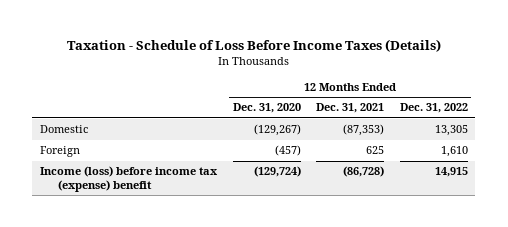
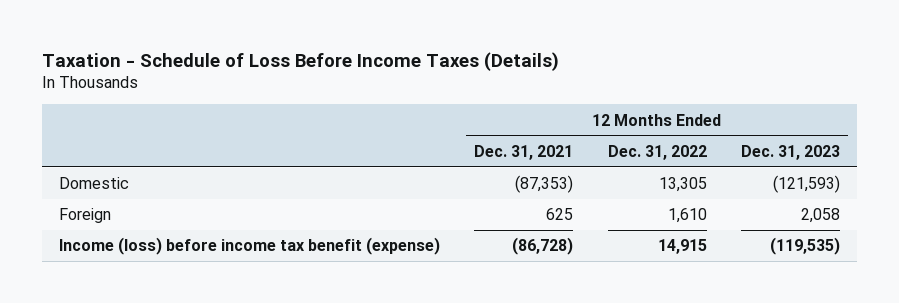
- | 12 Months Ended Dec. 31, 2020 | 12 Months Ended Dec. 31, 2021 | 12 Months Ended Dec. 31, 2022
+ | 12 Months Ended Dec. 31, 2021 | 12 Months Ended Dec. 31, 2022 | 12 Months Ended Dec. 31, 2023
- Income (loss) before income tax (expense) benefit | (129,724) | (86,728) | 14,915
+ Income (loss) before income tax benefit (expense) | (86,728) | 14,915 | (119,535)

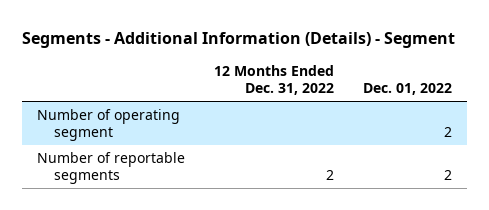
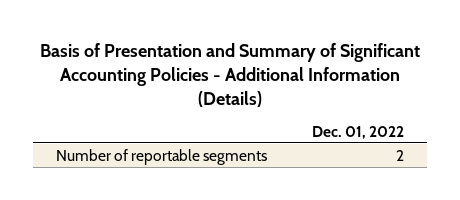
- Segments - Additional Information (Details) - Segment
+ Basis of Presentation and Summary of Significant Accounting Policies - Additional Information (Details)
- | 12 Months Ended Dec. 31, 2022 | Dec. 01, 2022
+ | Dec. 01, 2022
- Number of operating segment | | 2

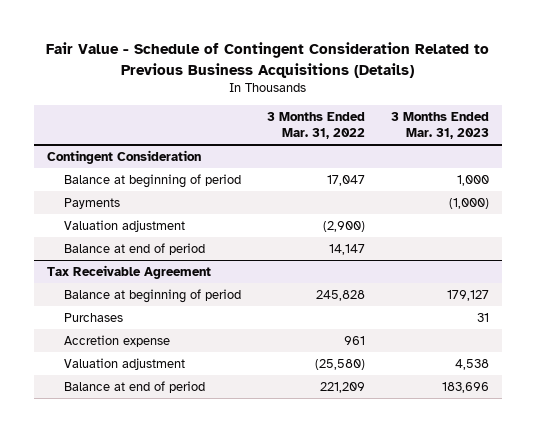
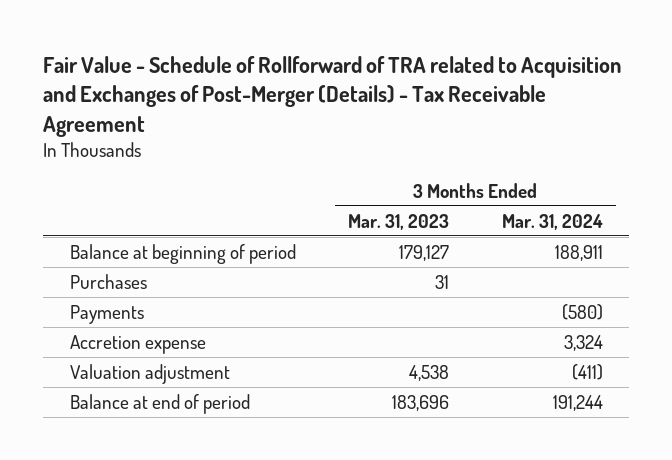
- Fair Value - Schedule of Contingent Consideration Related to Previous Business Acquisitions (Details)
+ Fair Value - Schedule of Rollforward of TRA related to Acquisition and Exchanges of Post-Merger (Details) - Tax Receivable Agreement
- | 3 Months Ended Mar. 31, 2022 | 3 Months Ended Mar. 31, 2023
+ | 3 Months Ended Mar. 31, 2023 | 3 Months Ended Mar. 31, 2024
- Contingent Consideration
- Balance at beginning of period | 17,047 | 1,000
- Payments | | (1,000)
- Valuation adjustment | (2,900) |
- Balance at end of period | 14,147 |
- Tax Receivable Agreement
+ Payments | | (580)

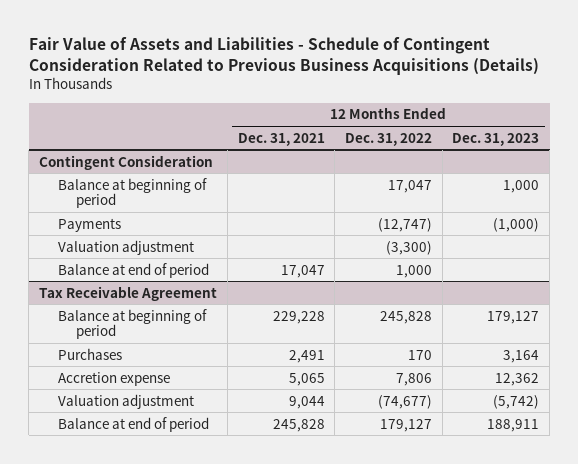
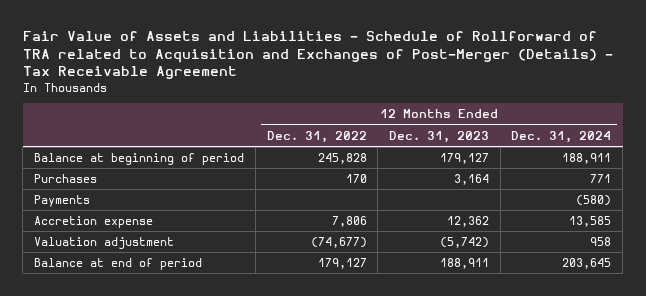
- Fair Value of Assets and Liabilities - Schedule of Contingent Consideration Related to Previous Business Acquisitions (Details)
+ Fair Value of Assets and Liabilities - Schedule of Rollforward of TRA related to Acquisition and Exchanges of Post-Merger (Details) - Tax Receivable Agreement
- | 12 Months Ended Dec. 31, 2021 | 12 Months Ended Dec. 31, 2022 | 12 Months Ended Dec. 31, 2023
+ | 12 Months Ended Dec. 31, 2022 | 12 Months Ended Dec. 31, 2023 | 12 Months Ended Dec. 31, 2024
- Contingent Consideration
- Balance at beginning of period | | 17,047 | 1,000
- Payments | | (12,747) | (1,000)
- Valuation adjustment | | (3,300) |
- Balance at end of period | 17,047 | 1,000 |
- Tax Receivable Agreement
+ Payments | | | (580)

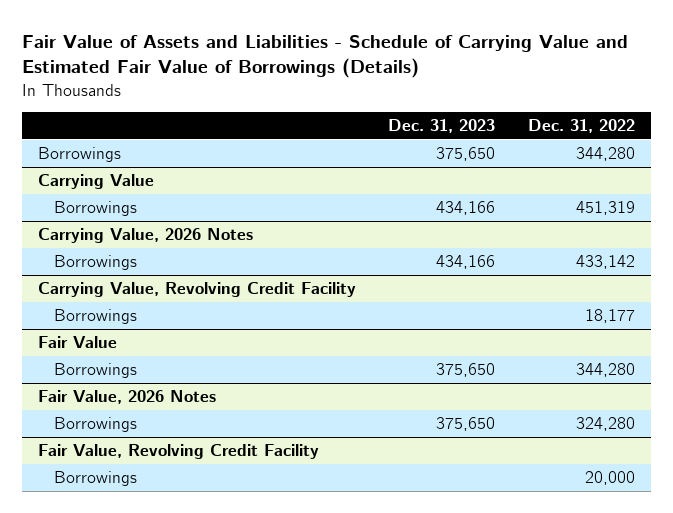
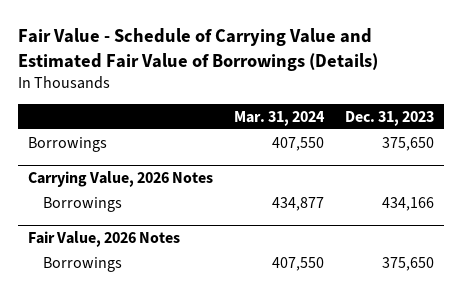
- Fair Value of Assets and Liabilities - Schedule of Carrying Value and Estimated Fair Value of Borrowings (Details)
+ Fair Value - Schedule of Carrying Value and Estimated Fair Value of Borrowings (Details)
- | Dec. 31, 2023 | Dec. 31, 2022
+ | Mar. 31, 2024 | Dec. 31, 2023
- Carrying Value
- Borrowings | 434,166 | 451,319
- Carrying Value, Revolving Credit Facility
- Borrowings | | 18,177
- Fair Value
- Borrowings | 375,650 | 344,280
- Fair Value, Revolving Credit Facility
- Borrowings | | 20,000

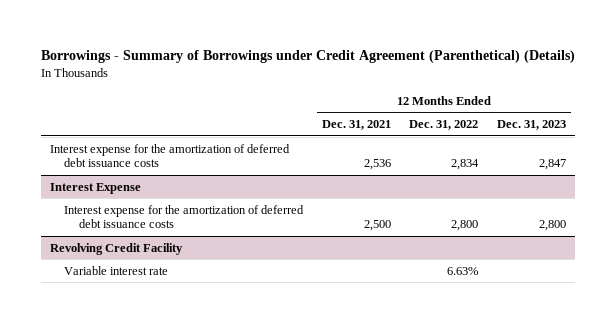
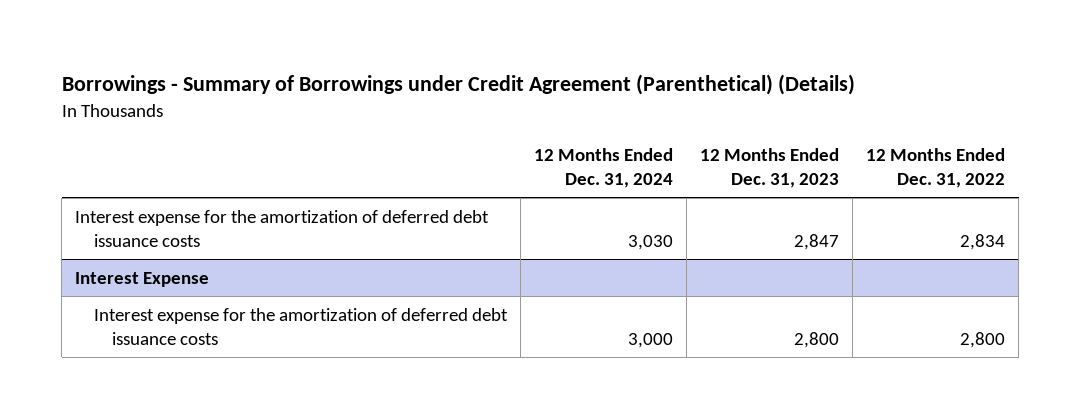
- | 12 Months Ended Dec. 31, 2021 | 12 Months Ended Dec. 31, 2022 | 12 Months Ended Dec. 31, 2023
+ | 12 Months Ended Dec. 31, 2024 | 12 Months Ended Dec. 31, 2023 | 12 Months Ended Dec. 31, 2022
- Revolving Credit Facility
- Variable interest rate | | 6.63% |

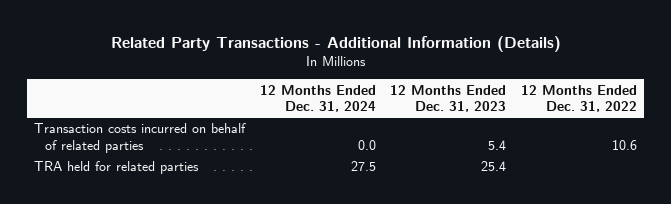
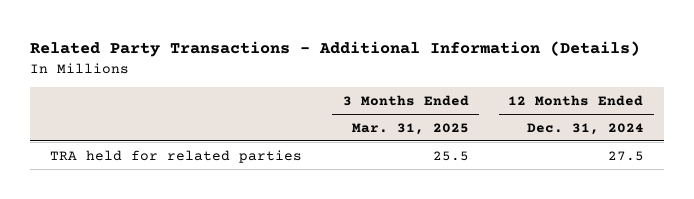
- | 12 Months Ended Dec. 31, 2024 | 12 Months Ended Dec. 31, 2023 | 12 Months Ended Dec. 31, 2022
+ | 3 Months Ended Mar. 31, 2025 | 12 Months Ended Dec. 31, 2024
- Transaction costs incurred on behalf of related parties | 0.0 | 5.4 | 10.6

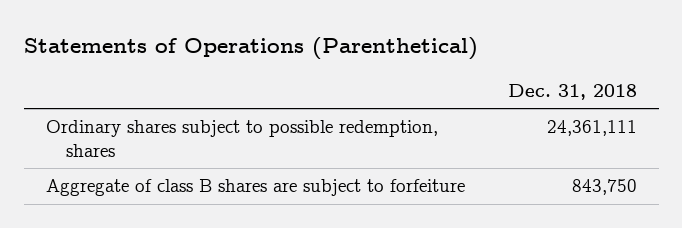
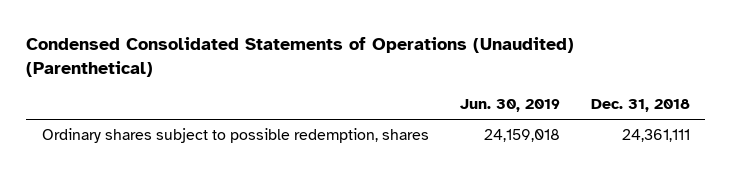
- Statements of Operations (Parenthetical)
+ Condensed Consolidated Statements of Operations (Unaudited) (Parenthetical)
- | Dec. 31, 2018
+ | Jun. 30, 2019 | Dec. 31, 2018
- Aggregate of class B shares are subject to forfeiture | 843,750

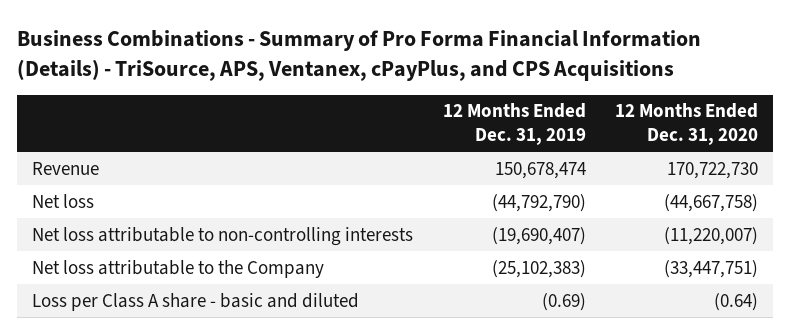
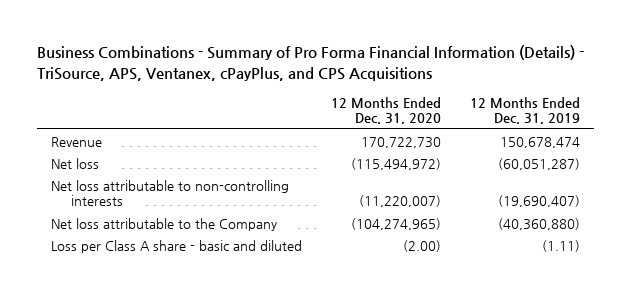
- | 12 Months Ended Dec. 31, 2019 | 12 Months Ended Dec. 31, 2020
+ | 12 Months Ended Dec. 31, 2020 | 12 Months Ended Dec. 31, 2019
- Net loss | (44,792,790) | (44,667,758)
+ Net loss | (115,494,972) | (60,051,287)
- Net loss attributable to the Company | (25,102,383) | (33,447,751)
- Loss per Class A share - basic and diluted | (0.69) | (0.64)
+ Net loss attributable to the Company | (104,274,965) | (40,360,880)
+ Loss per Class A share - basic and diluted | (2.00) | (1.11)

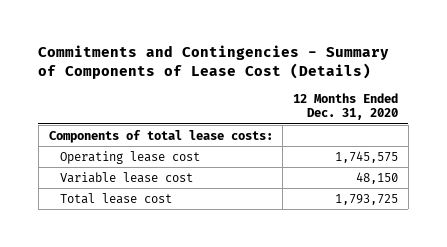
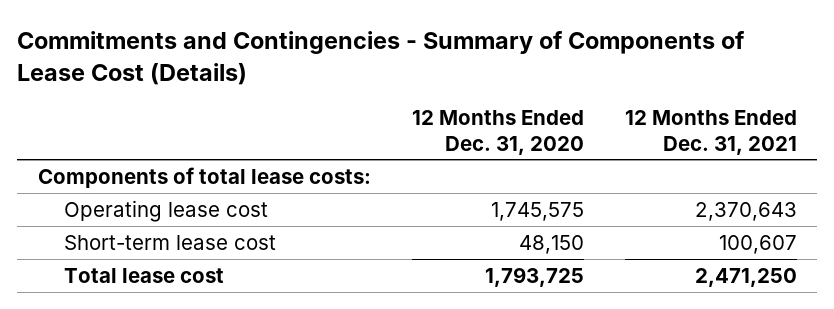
- | 12 Months Ended Dec. 31, 2020
+ | 12 Months Ended Dec. 31, 2020 | 12 Months Ended Dec. 31, 2021
- Variable lease cost | 48,150
+ Short-term lease cost | 48,150 | 100,607

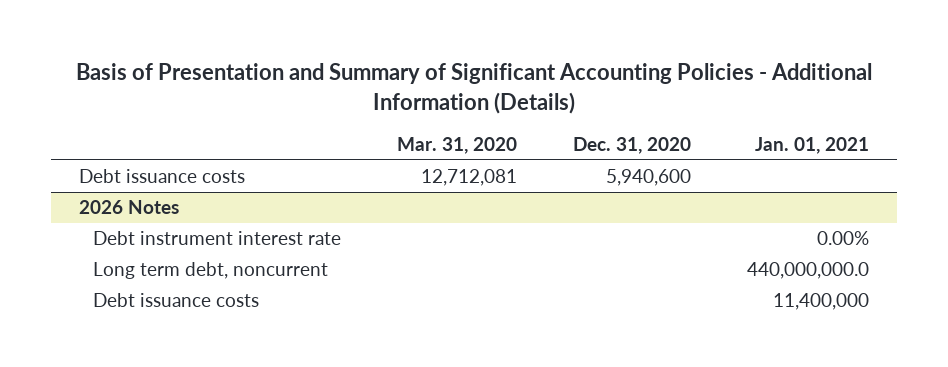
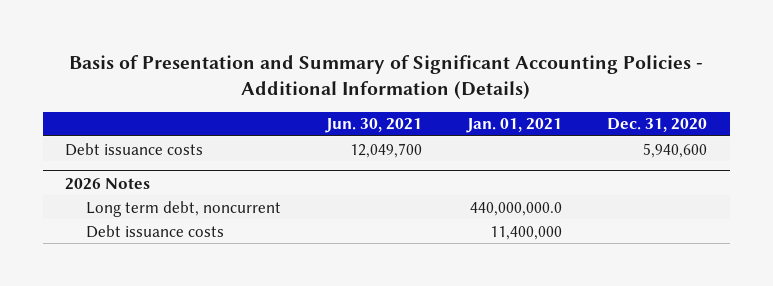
- | Mar. 31, 2020 | Dec. 31, 2020 | Jan. 01, 2021
+ | Jun. 30, 2021 | Jan. 01, 2021 | Dec. 31, 2020
@ 2026 Notes
- Debt instrument interest rate | | | 0.00%

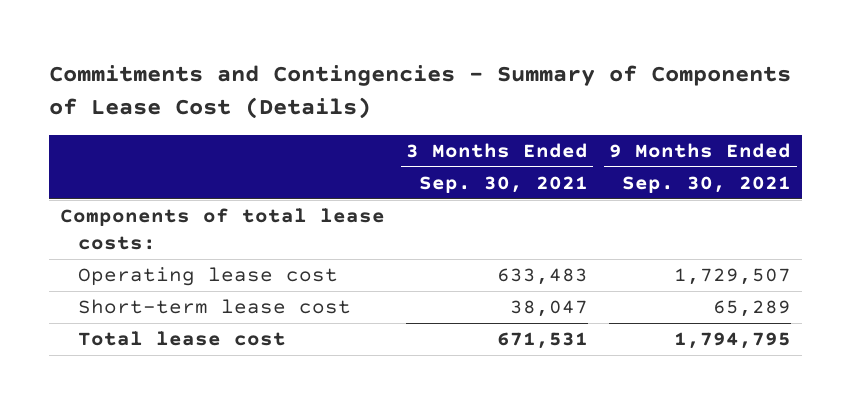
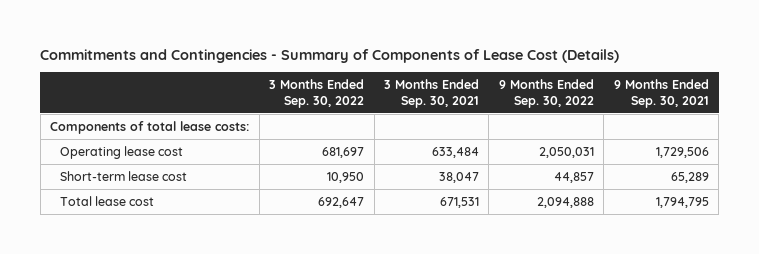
- | 3 Months Ended Sep. 30, 2021 | 9 Months Ended Sep. 30, 2021
+ | 3 Months Ended Sep. 30, 2022 | 3 Months Ended Sep. 30, 2021 | 9 Months Ended Sep. 30, 2022 | 9 Months Ended Sep. 30, 2021
- Operating lease cost | 633,483 | 1,729,507
+ Operating lease cost | 681,697 | 633,484 | 2,050,031 | 1,729,506

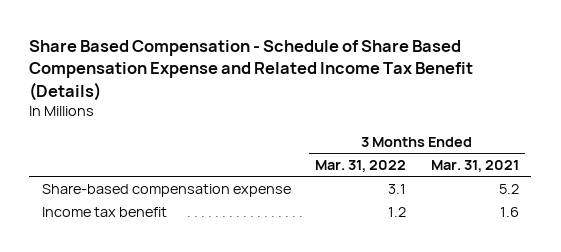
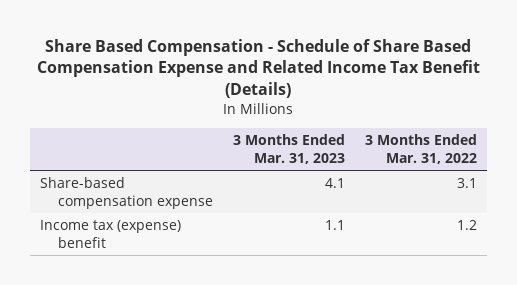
- | 3 Months Ended Mar. 31, 2022 | 3 Months Ended Mar. 31, 2021
+ | 3 Months Ended Mar. 31, 2023 | 3 Months Ended Mar. 31, 2022
- Income tax benefit | 1.2 | 1.6
+ Income tax (expense) benefit | 1.1 | 1.2

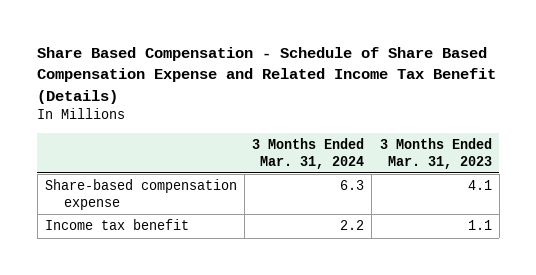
- | 3 Months Ended Mar. 31, 2023 | 3 Months Ended Mar. 31, 2022
+ | 3 Months Ended Mar. 31, 2024 | 3 Months Ended Mar. 31, 2023
- Income tax (expense) benefit | 1.1 | 1.2
+ Income tax benefit | 2.2 | 1.1

